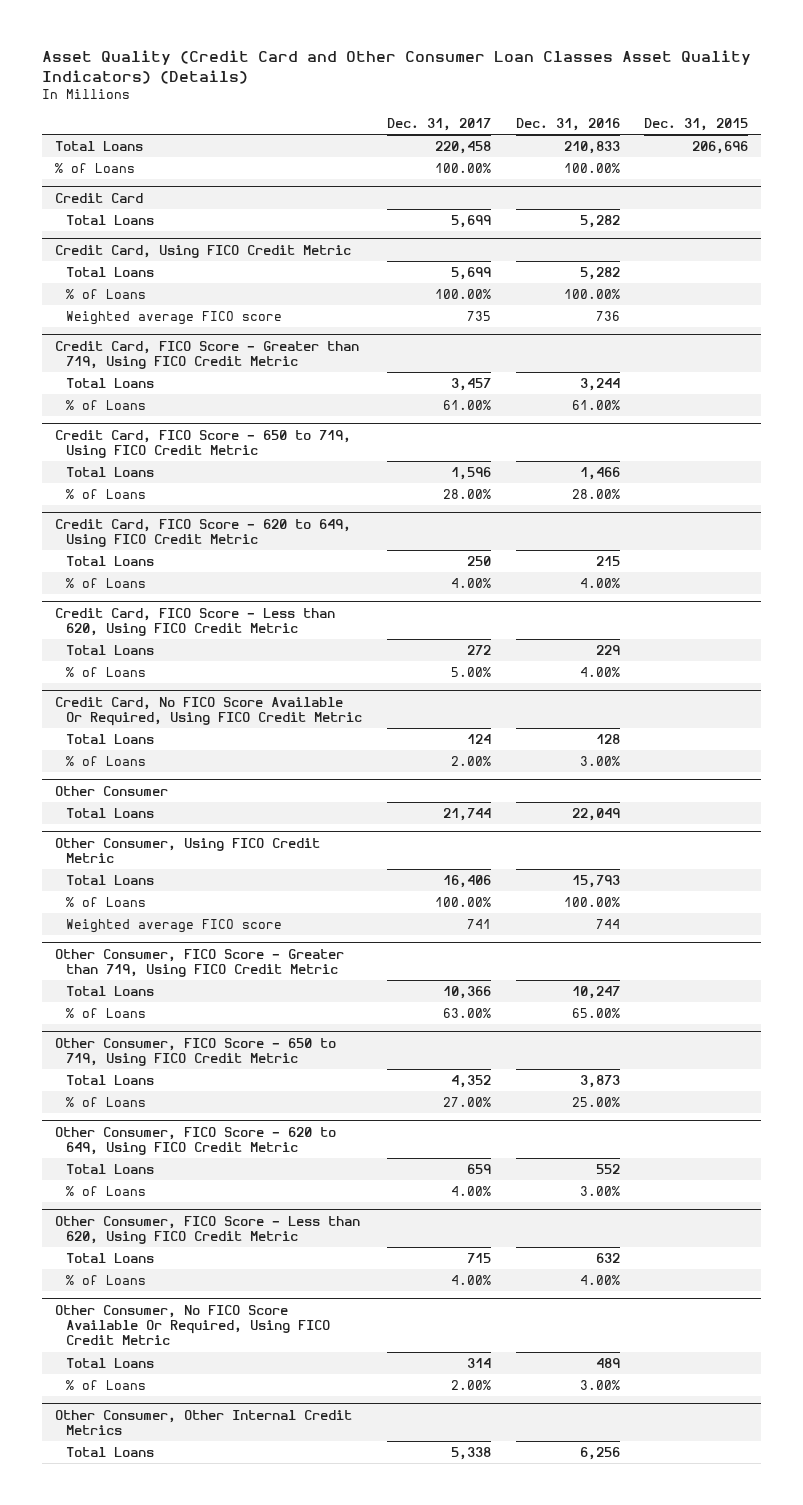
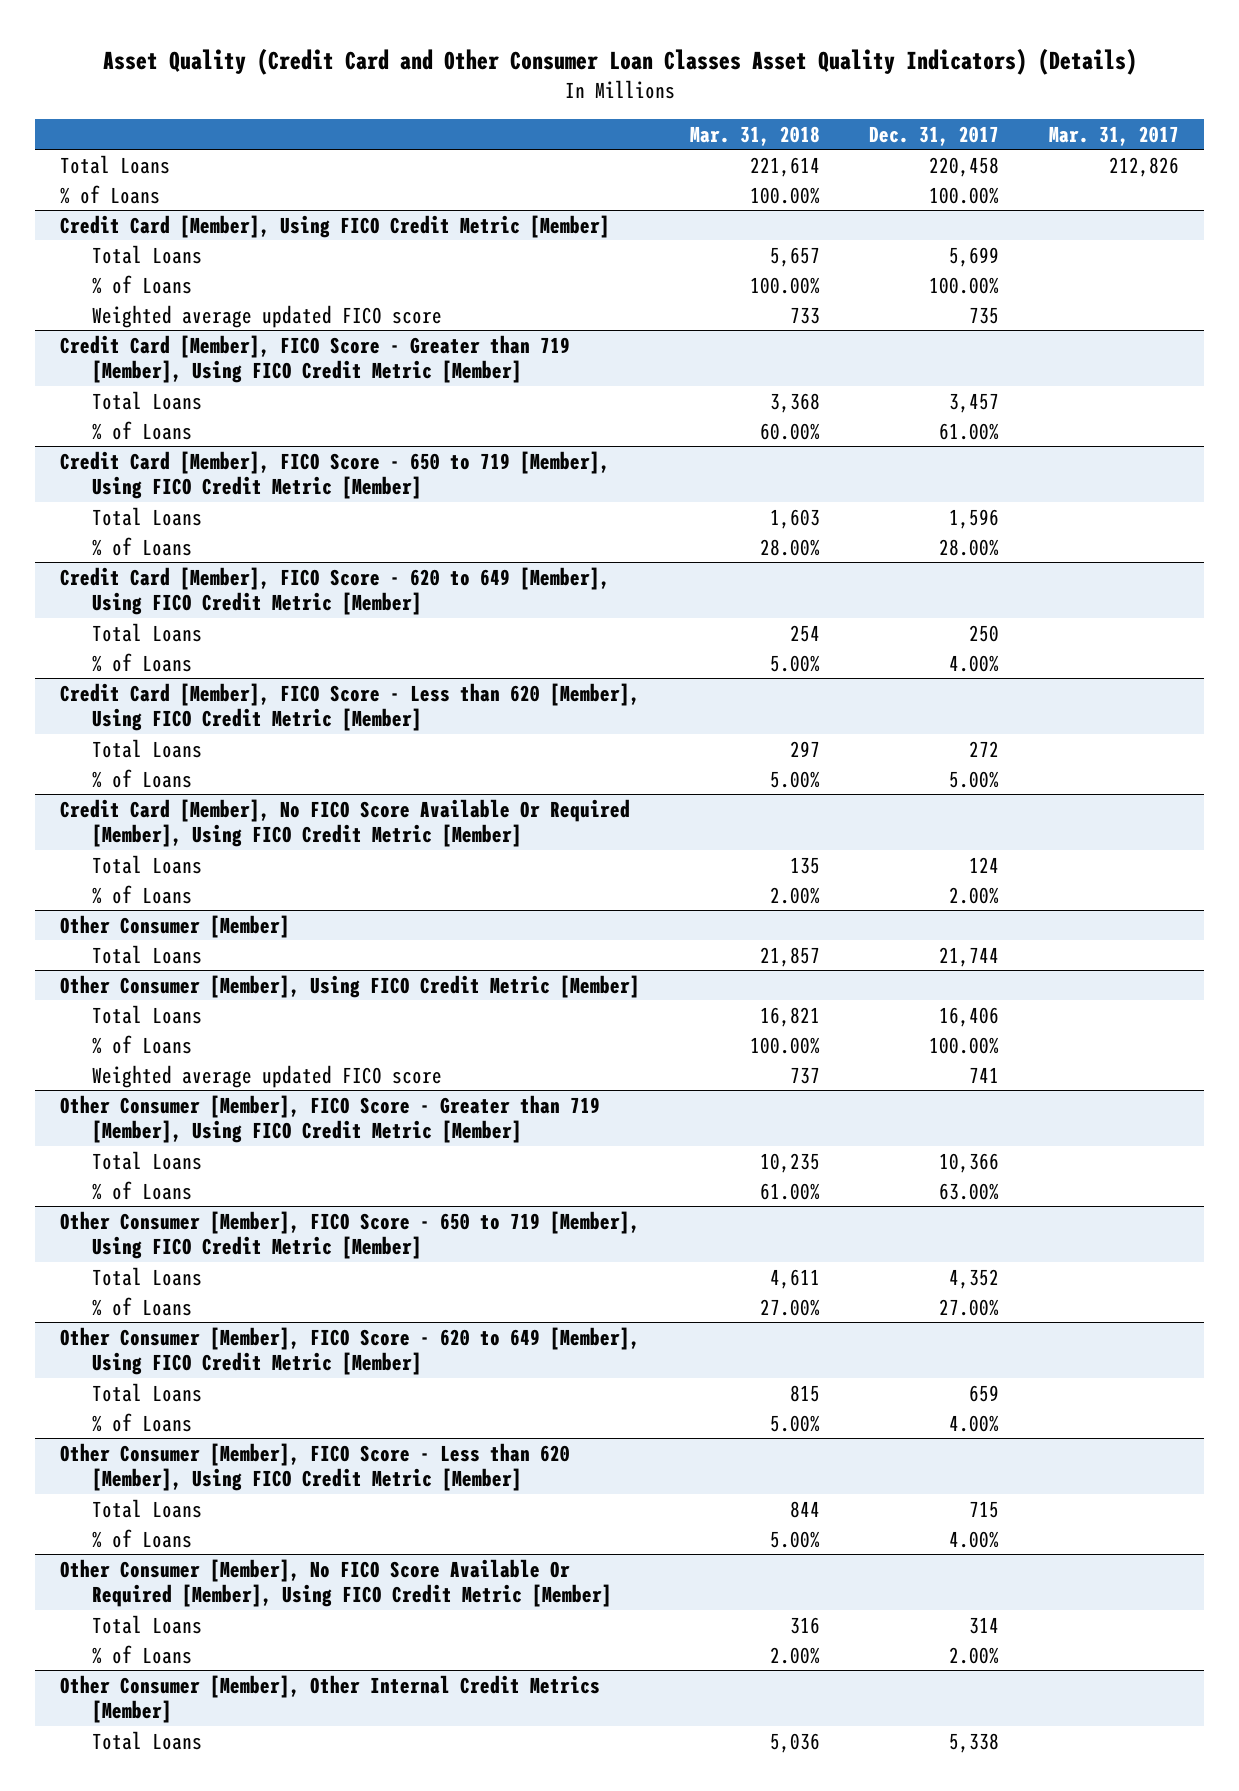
- | Dec. 31, 2017 | Dec. 31, 2016 | Dec. 31, 2015
+ | Mar. 31, 2018 | Dec. 31, 2017 | Mar. 31, 2017
- Credit Card
- Total Loans | 5,699 | 5,282 |
- Credit Card, Using FICO Credit Metric
+ Credit Card [Member], Using FICO Credit Metric [Member]
- Weighted average FICO score | 735 | 736 |
- Credit Card, FICO Score - Greater than 719, Using FICO Credit Metric
+ Weighted average updated FICO score | 733 | 735 |
+ Credit Card [Member], FICO Score - Greater than 719 [Member], Using FICO Credit Metric [Member]
- Credit Card, FICO Score - 650 to 719, Using FICO Credit Metric
+ Credit Card [Member], FICO Score - 650 to 719 [Member], Using FICO Credit Metric [Member]
- Credit Card, FICO Score - 620 to 649, Using FICO Credit Metric
+ Credit Card [Member], FICO Score - 620 to 649 [Member], Using FICO Credit Metric [Member]
- Credit Card, FICO Score - Less than 620, Using FICO Credit Metric
+ Credit Card [Member], FICO Score - Less than 620 [Member], Using FICO Credit Metric [Member]
- Credit Card, No FICO Score Available Or Required, Using FICO Credit Metric
+ Credit Card [Member], No FICO Score Available Or Required [Member], Using FICO Credit Metric [Member]
- Other Consumer
+ Other Consumer [Member]
- Other Consumer, Using FICO Credit Metric
+ Other Consumer [Member], Using FICO Credit Metric [Member]
- Weighted average FICO score | 741 | 744 |
- Other Consumer, FICO Score - Greater than 719, Using FICO Credit Metric
+ Weighted average updated FICO score | 737 | 741 |
+ Other Consumer [Member], FICO Score - Greater than 719 [Member], Using FICO Credit Metric [Member]
- Other Consumer, FICO Score - 650 to 719, Using FICO Credit Metric
+ Other Consumer [Member], FICO Score - 650 to 719 [Member], Using FICO Credit Metric [Member]
- Other Consumer, FICO Score - 620 to 649, Using FICO Credit Metric
+ Other Consumer [Member], FICO Score - 620 to 649 [Member], Using FICO Credit Metric [Member]
- Other Consumer, FICO Score - Less than 620, Using FICO Credit Metric
+ Other Consumer [Member], FICO Score - Less than 620 [Member], Using FICO Credit Metric [Member]
- Other Consumer, No FICO Score Available Or Required, Using FICO Credit Metric
+ Other Consumer [Member], No FICO Score Available Or Required [Member], Using FICO Credit Metric [Member]
- Other Consumer, Other Internal Credit Metrics
+ Other Consumer [Member], Other Internal Credit Metrics [Member]

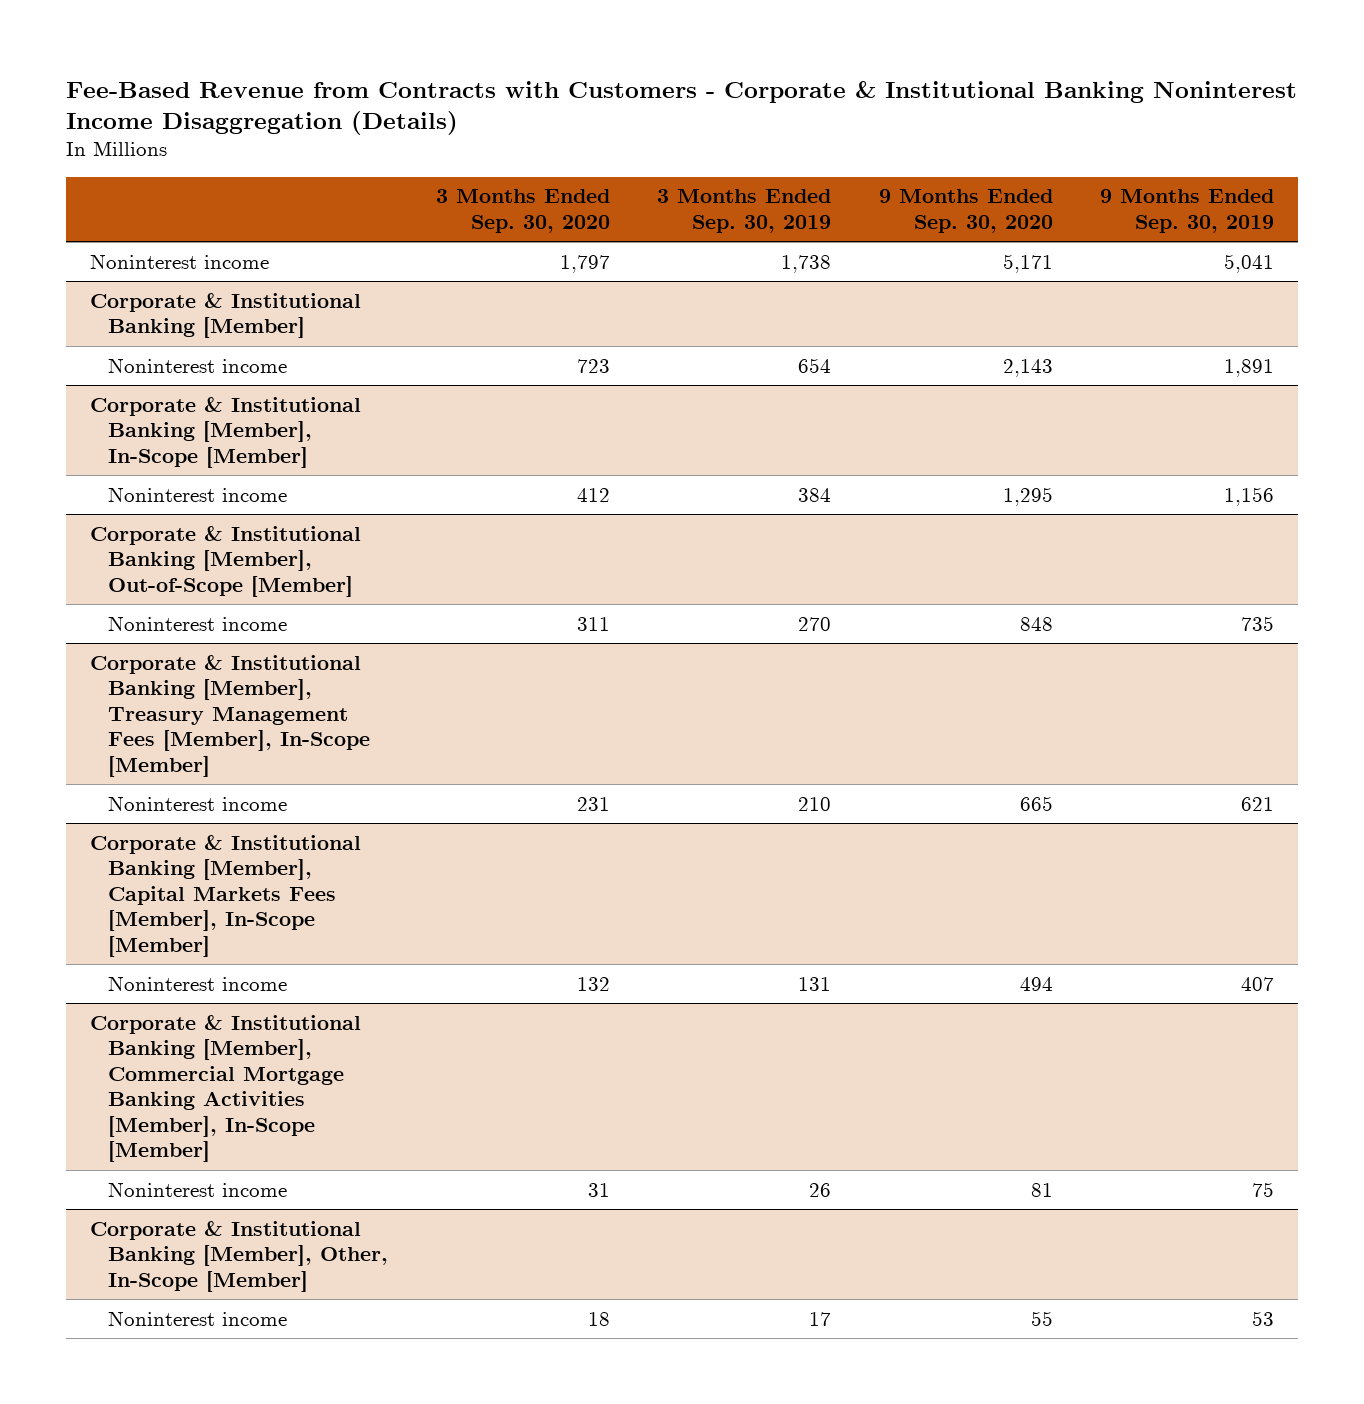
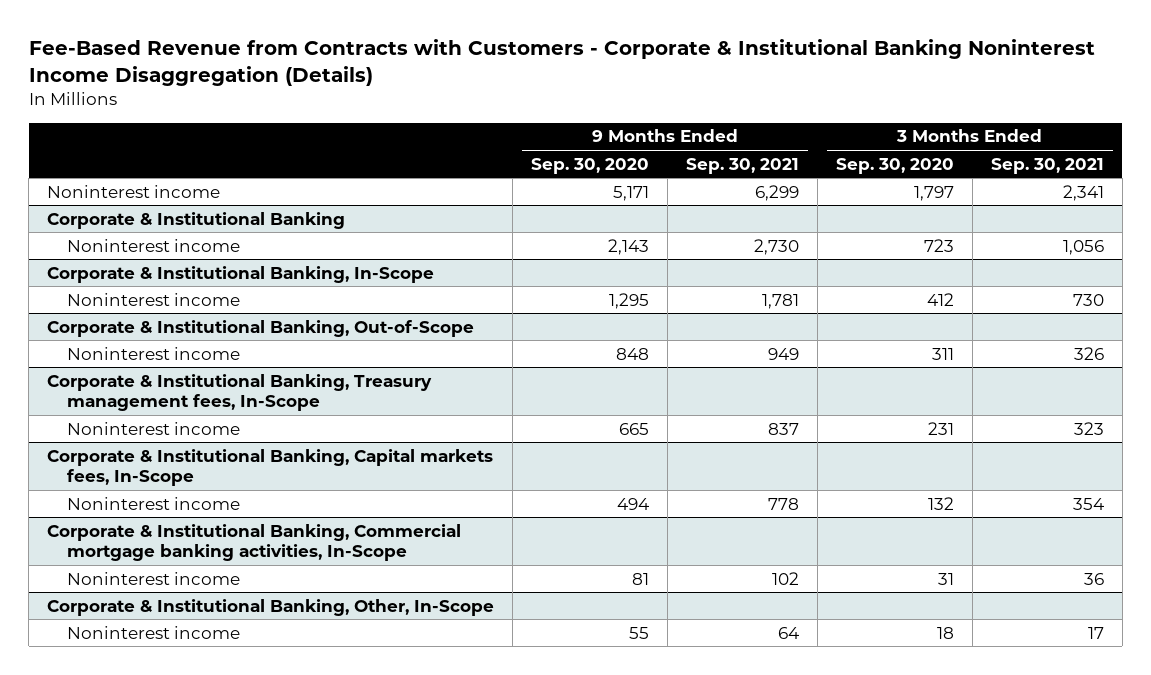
- | 3 Months Ended Sep. 30, 2020 | 3 Months Ended Sep. 30, 2019 | 9 Months Ended Sep. 30, 2020 | 9 Months Ended Sep. 30, 2019
+ | 9 Months Ended Sep. 30, 2020 | 9 Months Ended Sep. 30, 2021 | 3 Months Ended Sep. 30, 2020 | 3 Months Ended Sep. 30, 2021
- Corporate & Institutional Banking [Member]
+ Corporate & Institutional Banking
- Corporate & Institutional Banking [Member], In-Scope [Member]
+ Corporate & Institutional Banking, In-Scope
- Corporate & Institutional Banking [Member], Out-of-Scope [Member]
+ Corporate & Institutional Banking, Out-of-Scope
- Corporate & Institutional Banking [Member], Treasury Management Fees [Member], In-Scope [Member]
+ Corporate & Institutional Banking, Treasury management fees, In-Scope
- Corporate & Institutional Banking [Member], Capital Markets Fees [Member], In-Scope [Member]
+ Corporate & Institutional Banking, Capital markets fees, In-Scope
- Corporate & Institutional Banking [Member], Commercial Mortgage Banking Activities [Member], In-Scope [Member]
+ Corporate & Institutional Banking, Commercial mortgage banking activities, In-Scope
- Corporate & Institutional Banking [Member], Other, In-Scope [Member]
+ Corporate & Institutional Banking, Other, In-Scope

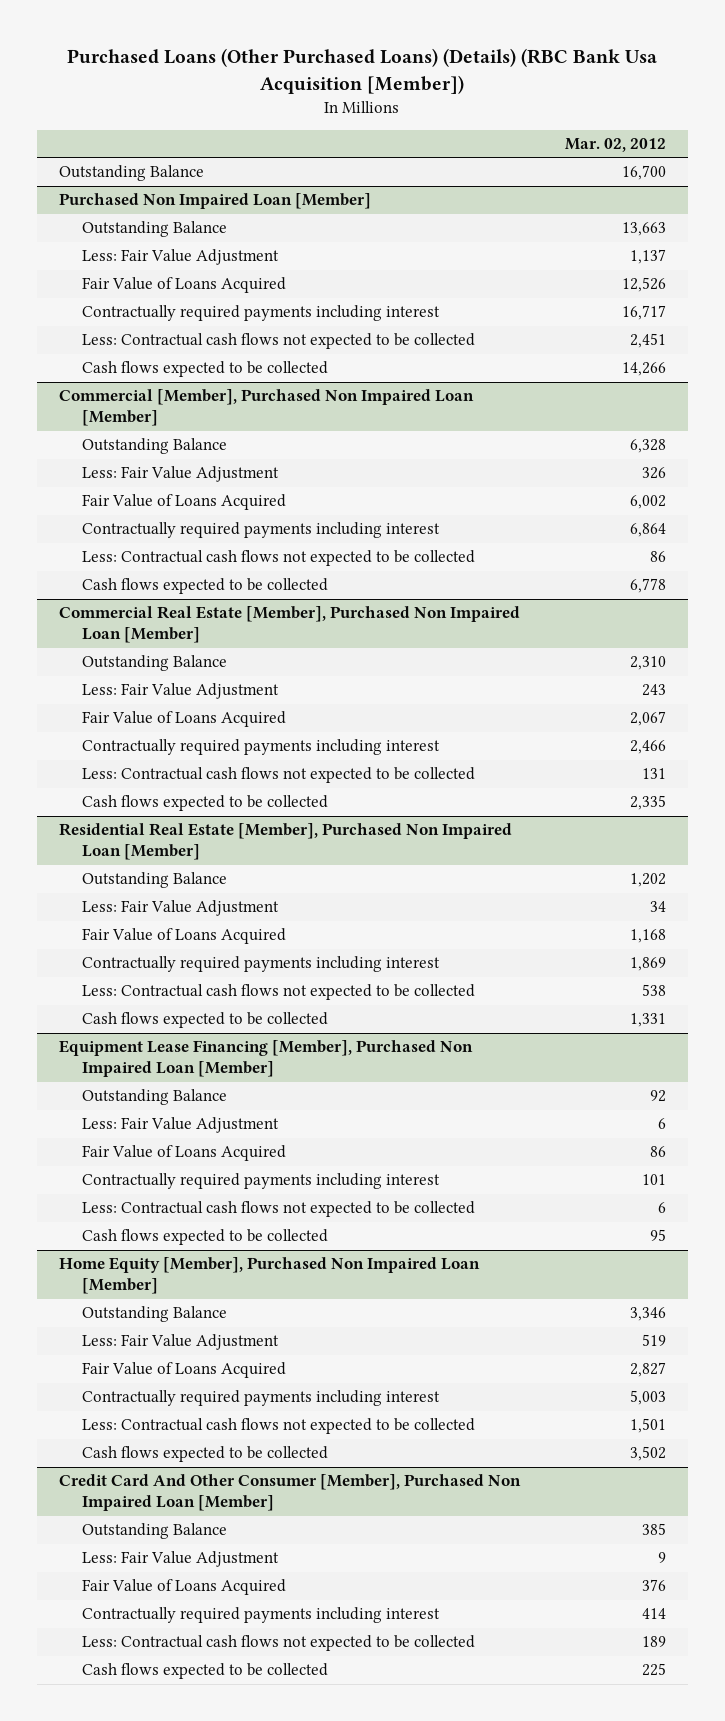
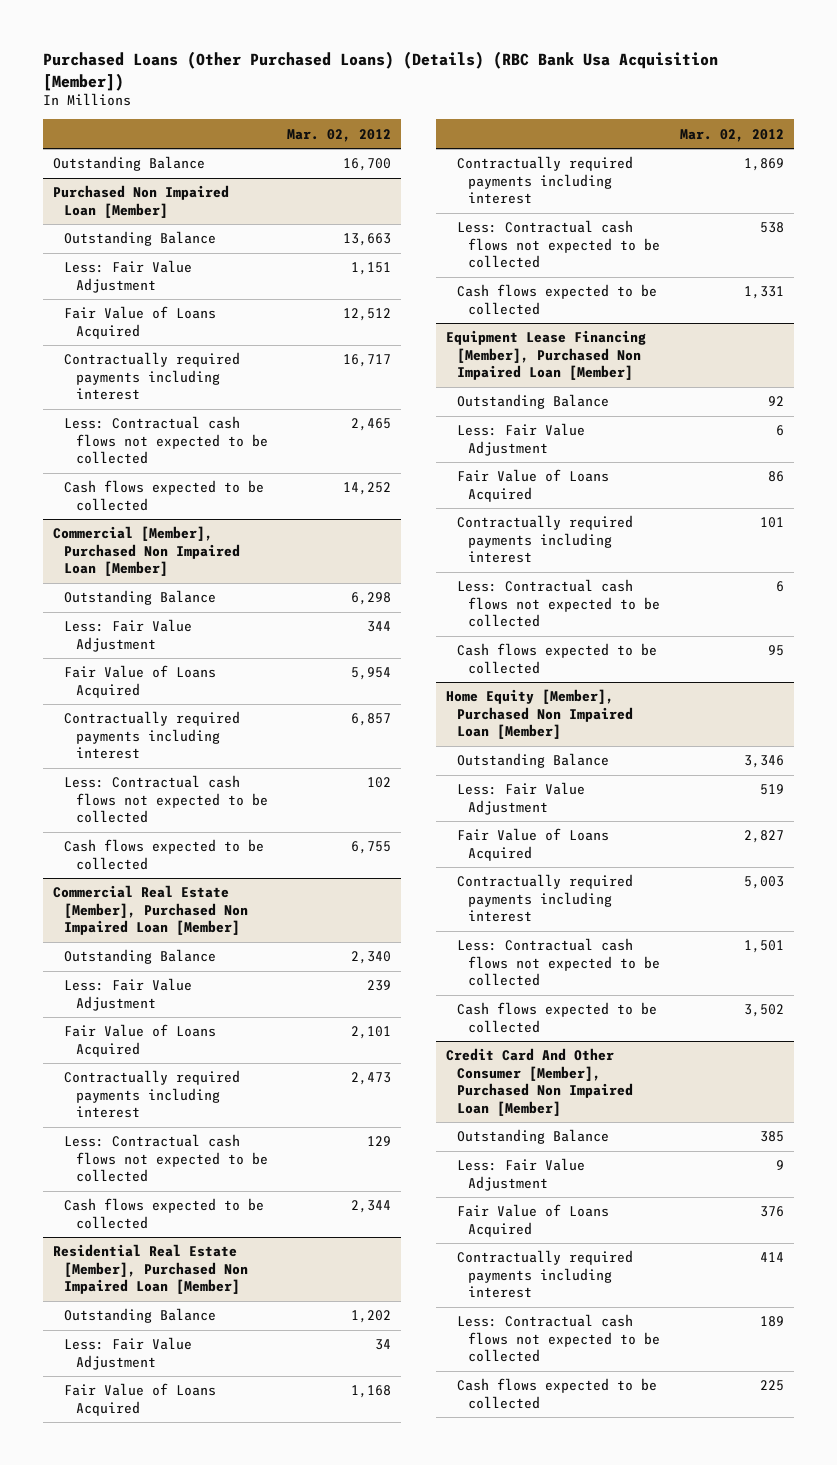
@ Purchased Non Impaired Loan [Member]
- Less: Fair Value Adjustment | 1,137
- Fair Value of Loans Acquired | 12,526
+ Less: Fair Value Adjustment | 1,151
+ Fair Value of Loans Acquired | 12,512
- Less: Contractual cash flows not expected to be collected | 2,451
- Cash flows expected to be collected | 14,266
+ Less: Contractual cash flows not expected to be collected | 2,465
+ Cash flows expected to be collected | 14,252
@ Commercial [Member], Purchased Non Impaired Loan [Member]
- Outstanding Balance | 6,328
- Less: Fair Value Adjustment | 326
- Fair Value of Loans Acquired | 6,002
- Contractually required payments including interest | 6,864
- Less: Contractual cash flows not expected to be collected | 86
- Cash flows expected to be collected | 6,778
+ Outstanding Balance | 6,298
+ Less: Fair Value Adjustment | 344
+ Fair Value of Loans Acquired | 5,954
+ Contractually required payments including interest | 6,857
+ Less: Contractual cash flows not expected to be collected | 102
+ Cash flows expected to be collected | 6,755
@ Commercial Real Estate [Member], Purchased Non Impaired Loan [Member]
- Outstanding Balance | 2,310
- Less: Fair Value Adjustment | 243
- Fair Value of Loans Acquired | 2,067
- Contractually required payments including interest | 2,466
- Less: Contractual cash flows not expected to be collected | 131
- Cash flows expected to be collected | 2,335
+ Outstanding Balance | 2,340
+ Less: Fair Value Adjustment | 239
+ Fair Value of Loans Acquired | 2,101
+ Contractually required payments including interest | 2,473
+ Less: Contractual cash flows not expected to be collected | 129
+ Cash flows expected to be collected | 2,344

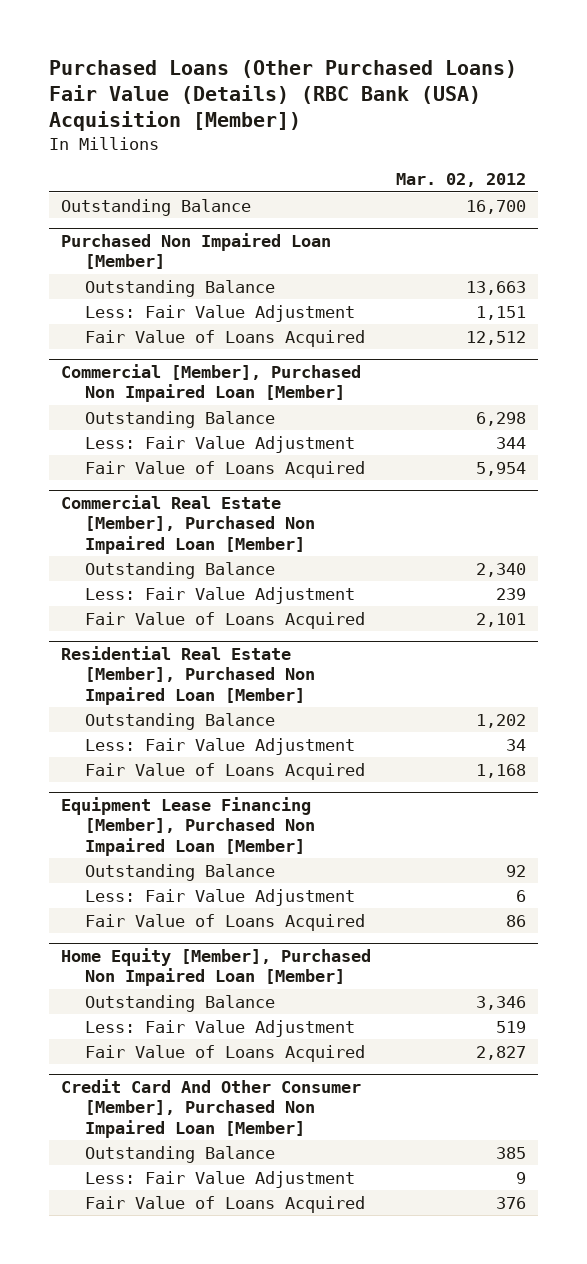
- Purchased Loans (Other Purchased Loans) (Details) (RBC Bank Usa Acquisition [Member])
+ Purchased Loans (Other Purchased Loans) Fair Value (Details) (RBC Bank (USA) Acquisition [Member])
@ Purchased Non Impaired Loan [Member]
- Contractually required payments including interest | 16,717
- Less: Contractual cash flows not expected to be collected | 2,465
- Cash flows expected to be collected | 14,252
@ Commercial [Member], Purchased Non Impaired Loan [Member]
- Contractually required payments including interest | 6,857
- Less: Contractual cash flows not expected to be collected | 102
- Cash flows expected to be collected | 6,755
@ Commercial Real Estate [Member], Purchased Non Impaired Loan [Member]
- Contractually required payments including interest | 2,473
- Less: Contractual cash flows not expected to be collected | 129
- Cash flows expected to be collected | 2,344
@ Residential Real Estate [Member], Purchased Non Impaired Loan [Member]
- Contractually required payments including interest | 1,869
- Less: Contractual cash flows not expected to be collected | 538
- Cash flows expected to be collected | 1,331
@ Equipment Lease Financing [Member], Purchased Non Impaired Loan [Member]
- Contractually required payments including interest | 101
- Less: Contractual cash flows not expected to be collected | 6
- Cash flows expected to be collected | 95
@ Home Equity [Member], Purchased Non Impaired Loan [Member]
- Contractually required payments including interest | 5,003
- Less: Contractual cash flows not expected to be collected | 1,501
- Cash flows expected to be collected | 3,502
@ Credit Card And Other Consumer [Member], Purchased Non Impaired Loan [Member]
- Contractually required payments including interest | 414
- Less: Contractual cash flows not expected to be collected | 189
- Cash flows expected to be collected | 225

